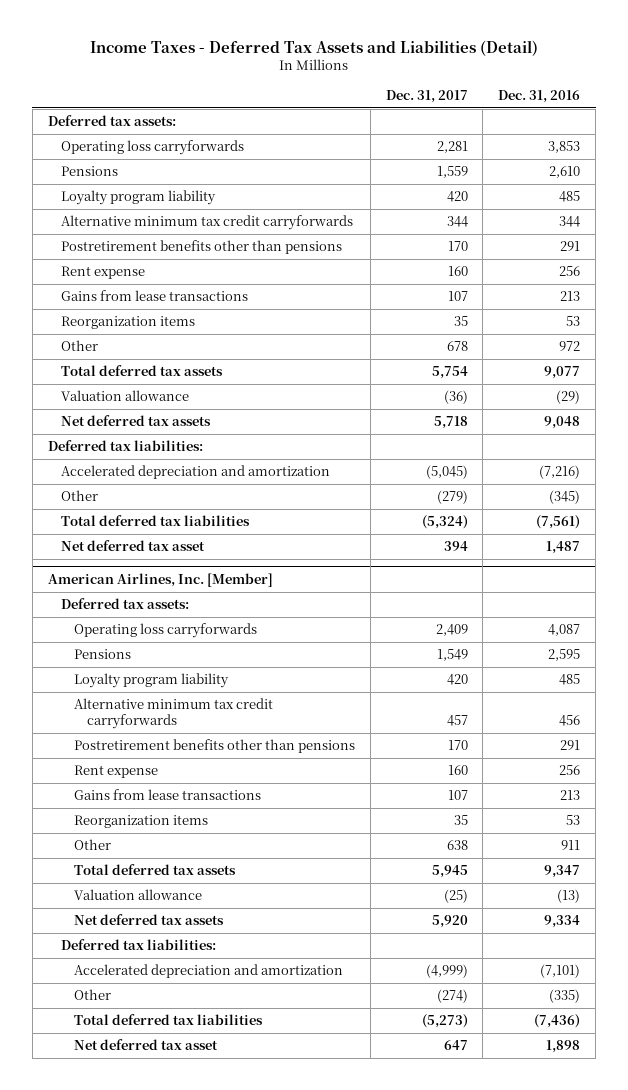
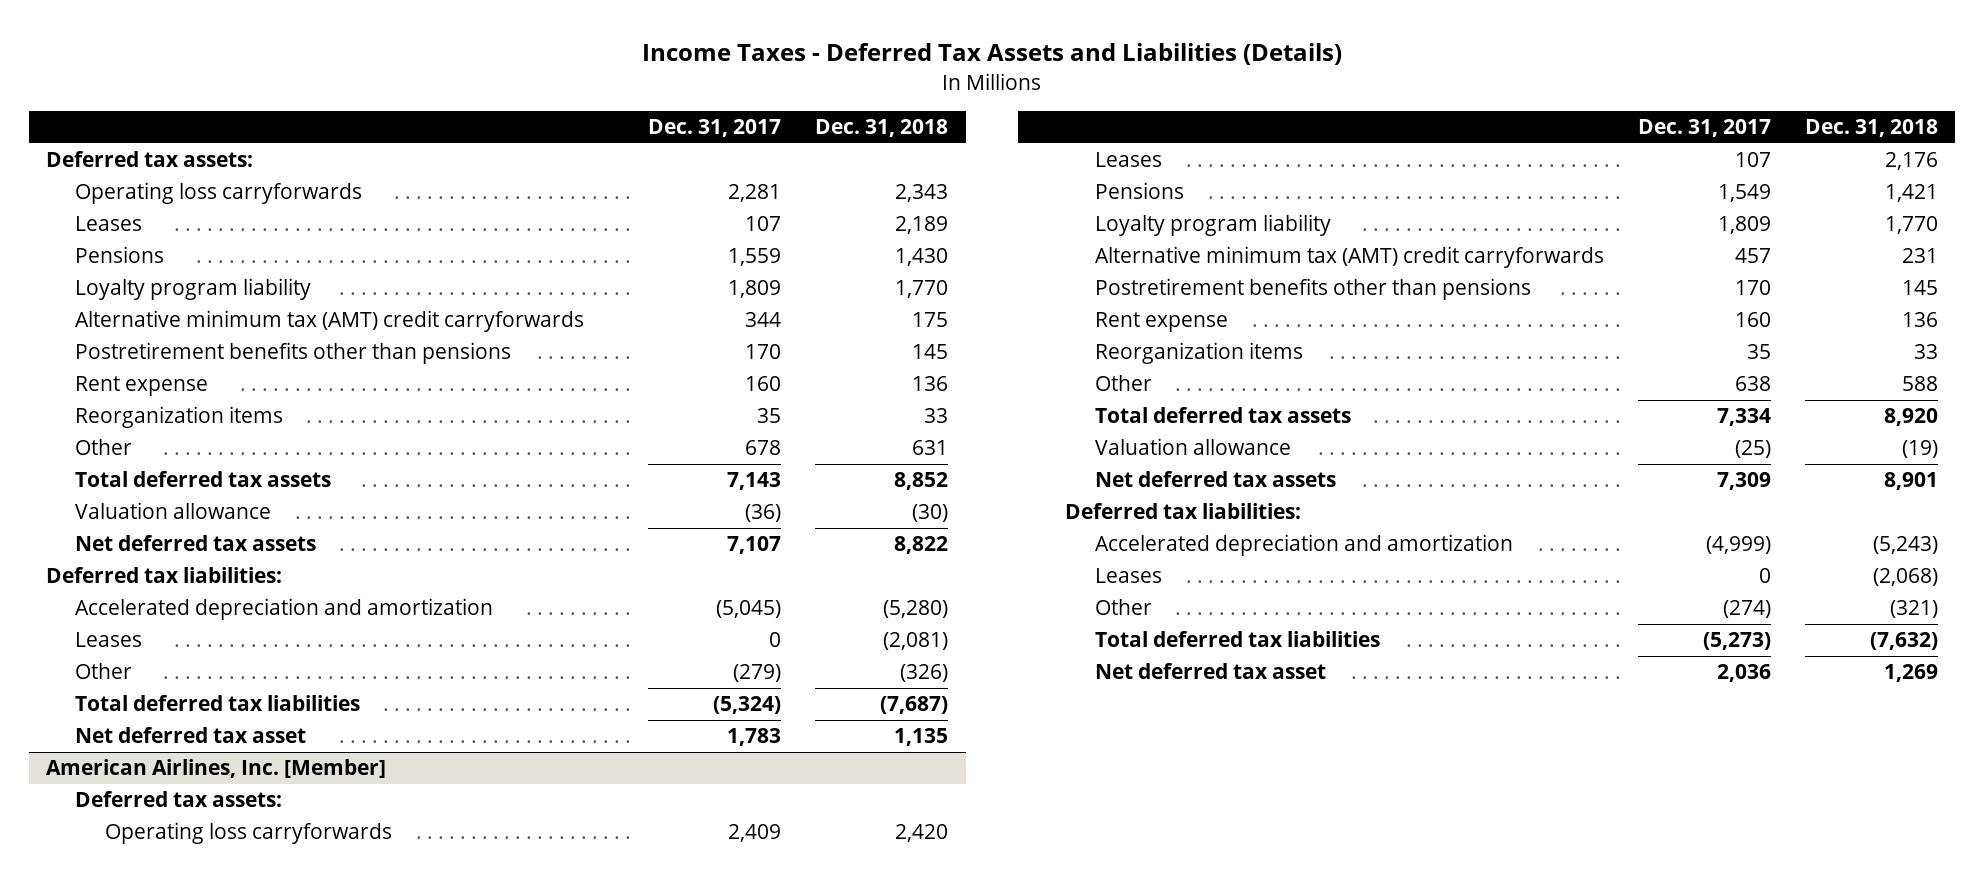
- Income Taxes - Deferred Tax Assets and Liabilities (Detail)
+ Income Taxes - Deferred Tax Assets and Liabilities (Details)
- | Dec. 31, 2017 | Dec. 31, 2016
+ | Dec. 31, 2017 | Dec. 31, 2018
+ Leases | 107 | 2,189
- Loyalty program liability | 420 | 485
- Alternative minimum tax credit carryforwards | 344 | 344
+ Loyalty program liability | 1,809 | 1,770
+ Alternative minimum tax (AMT) credit carryforwards | 344 | 175
- Gains from lease transactions | 107 | 213
- Total deferred tax assets | 5,754 | 9,077
+ Total deferred tax assets | 7,143 | 8,852
- Net deferred tax assets | 5,718 | 9,048
+ Net deferred tax assets | 7,107 | 8,822
+ Leases | 0 | (2,081)
- Net deferred tax asset | 394 | 1,487
+ Net deferred tax asset | 1,783 | 1,135
@ American Airlines, Inc. [Member]
+ Leases | 107 | 2,176
- Loyalty program liability | 420 | 485
- Alternative minimum tax credit carryforwards | 457 | 456
+ Loyalty program liability | 1,809 | 1,770
+ Alternative minimum tax (AMT) credit carryforwards | 457 | 231
- Gains from lease transactions | 107 | 213
- Total deferred tax assets | 5,945 | 9,347
+ Total deferred tax assets | 7,334 | 8,920
- Net deferred tax assets | 5,920 | 9,334
+ Net deferred tax assets | 7,309 | 8,901
+ Leases | 0 | (2,068)
- Net deferred tax asset | 647 | 1,898
+ Net deferred tax asset | 2,036 | 1,269

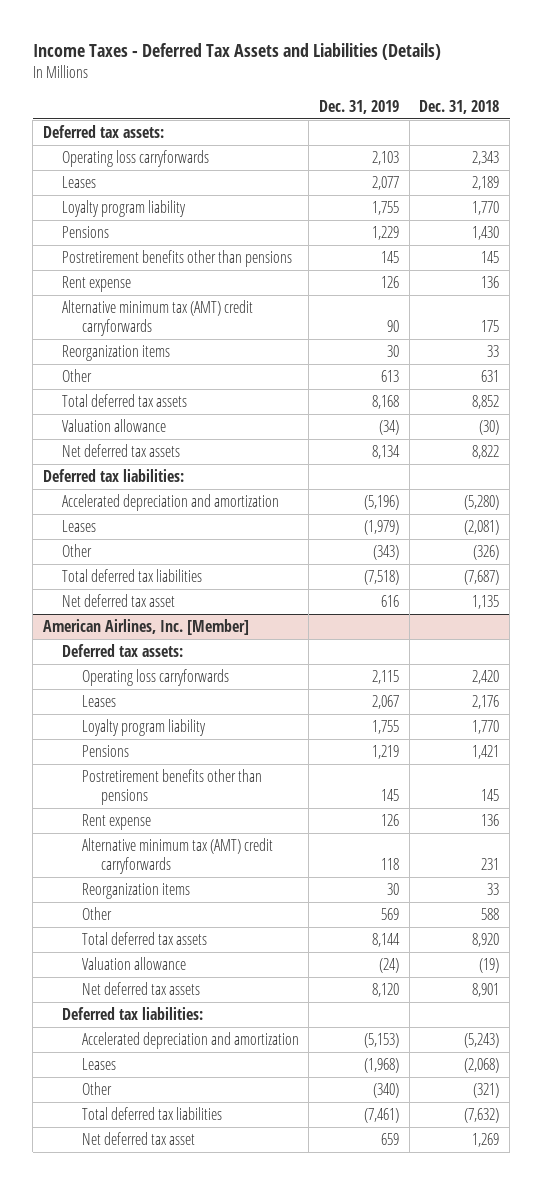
- | Dec. 31, 2017 | Dec. 31, 2018
+ | Dec. 31, 2019 | Dec. 31, 2018
moved down: Pensions | 1,229 | 1,430
moved down: Alternative minimum tax (AMT) credit carryforwards | 90 | 175
@ American Airlines, Inc. [Member]
moved down: Pensions | 1,219 | 1,421
moved down: Alternative minimum tax (AMT) credit carryforwards | 118 | 231

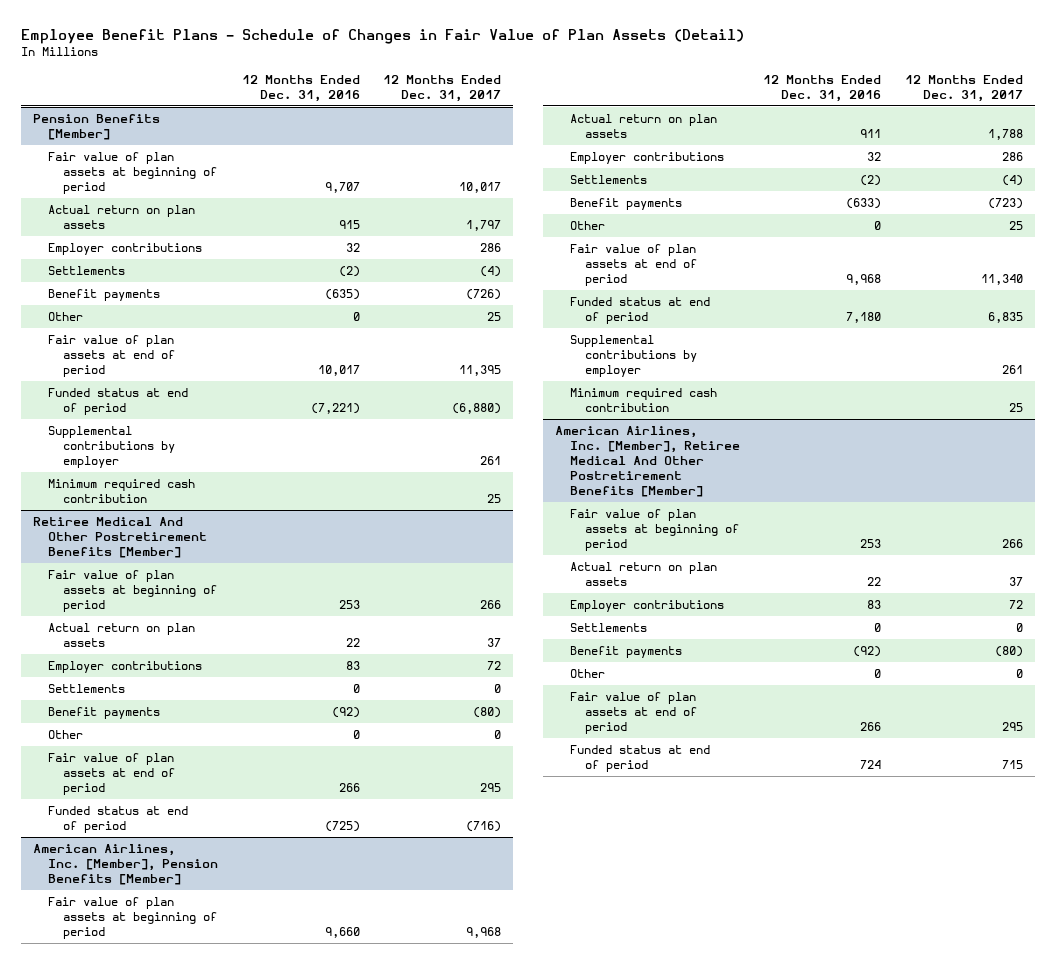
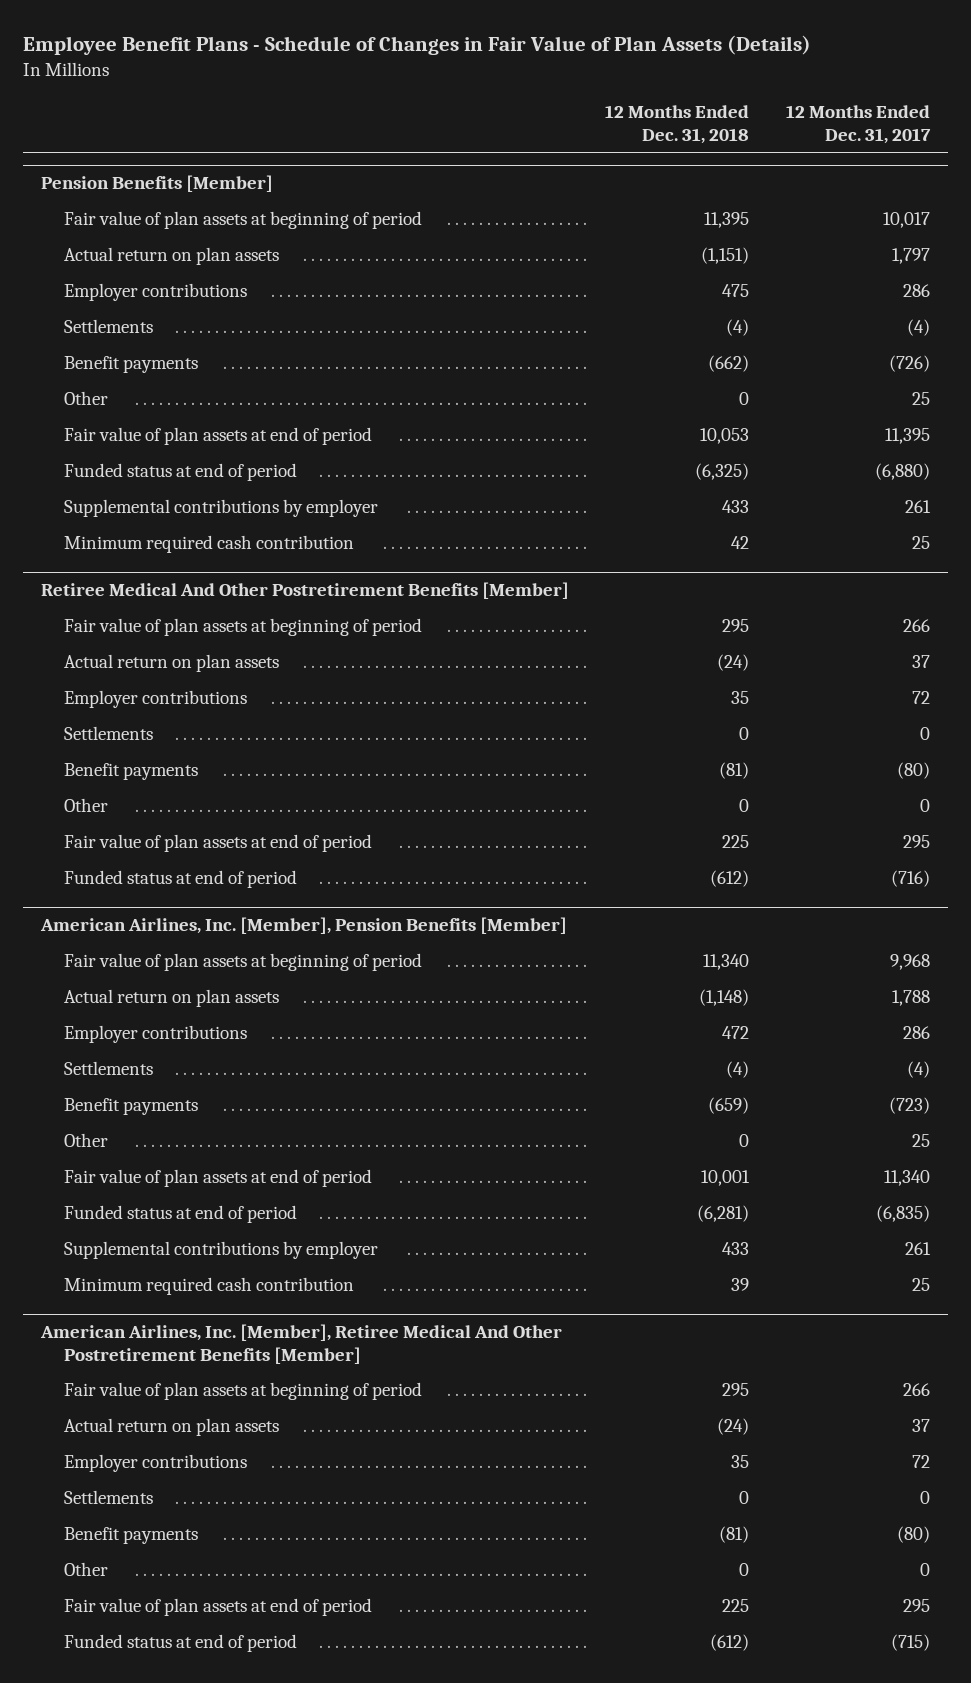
- Employee Benefit Plans - Schedule of Changes in Fair Value of Plan Assets (Detail)
+ Employee Benefit Plans - Schedule of Changes in Fair Value of Plan Assets (Details)
- | 12 Months Ended Dec. 31, 2016 | 12 Months Ended Dec. 31, 2017
+ | 12 Months Ended Dec. 31, 2018 | 12 Months Ended Dec. 31, 2017
@ American Airlines, Inc. [Member], Pension Benefits [Member]
- Funded status at end of period | 7,180 | 6,835
+ Funded status at end of period | (6,281) | (6,835)
@ American Airlines, Inc. [Member], Retiree Medical And Other Postretirement Benefits [Member]
- Funded status at end of period | 724 | 715
+ Funded status at end of period | (612) | (715)

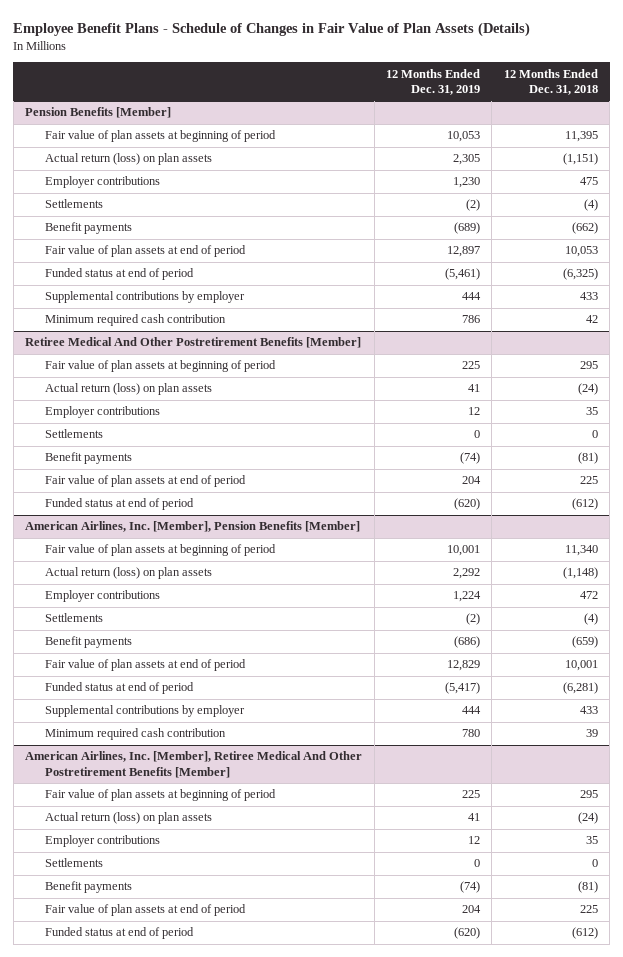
- | 12 Months Ended Dec. 31, 2018 | 12 Months Ended Dec. 31, 2017
+ | 12 Months Ended Dec. 31, 2019 | 12 Months Ended Dec. 31, 2018
@ Pension Benefits [Member]
- Actual return on plan assets | (1,151) | 1,797
+ Actual return (loss) on plan assets | 2,305 | (1,151)
- Other | 0 | 25
@ Retiree Medical And Other Postretirement Benefits [Member]
- Actual return on plan assets | (24) | 37
+ Actual return (loss) on plan assets | 41 | (24)
- Other | 0 | 0
@ American Airlines, Inc. [Member], Pension Benefits [Member]
- Actual return on plan assets | (1,148) | 1,788
+ Actual return (loss) on plan assets | 2,292 | (1,148)
- Other | 0 | 25
@ American Airlines, Inc. [Member], Retiree Medical And Other Postretirement Benefits [Member]
- Actual return on plan assets | (24) | 37
+ Actual return (loss) on plan assets | 41 | (24)
- Other | 0 | 0

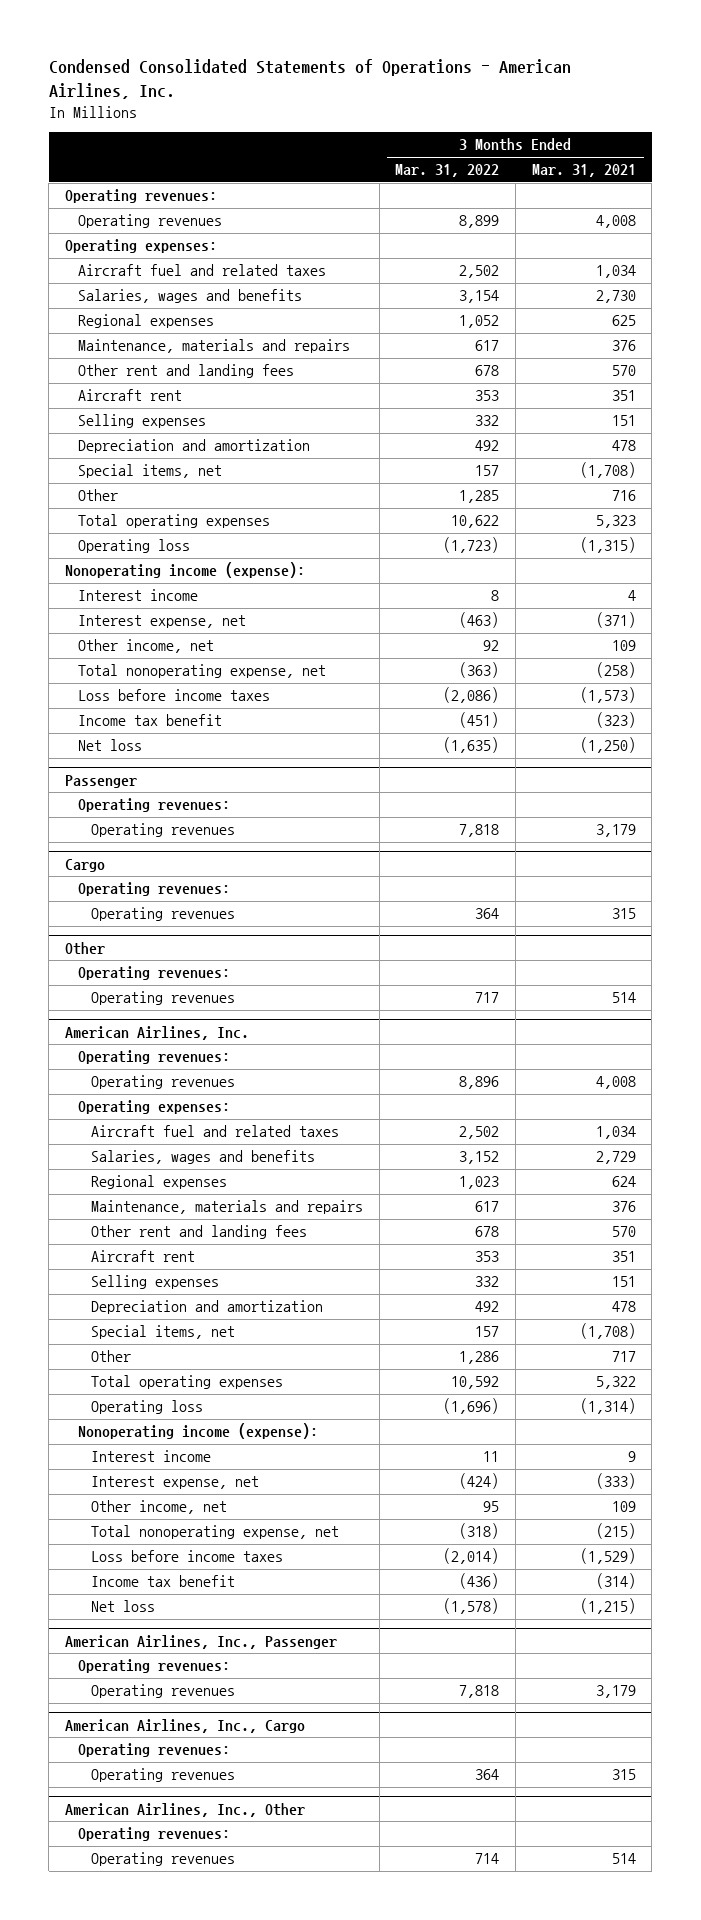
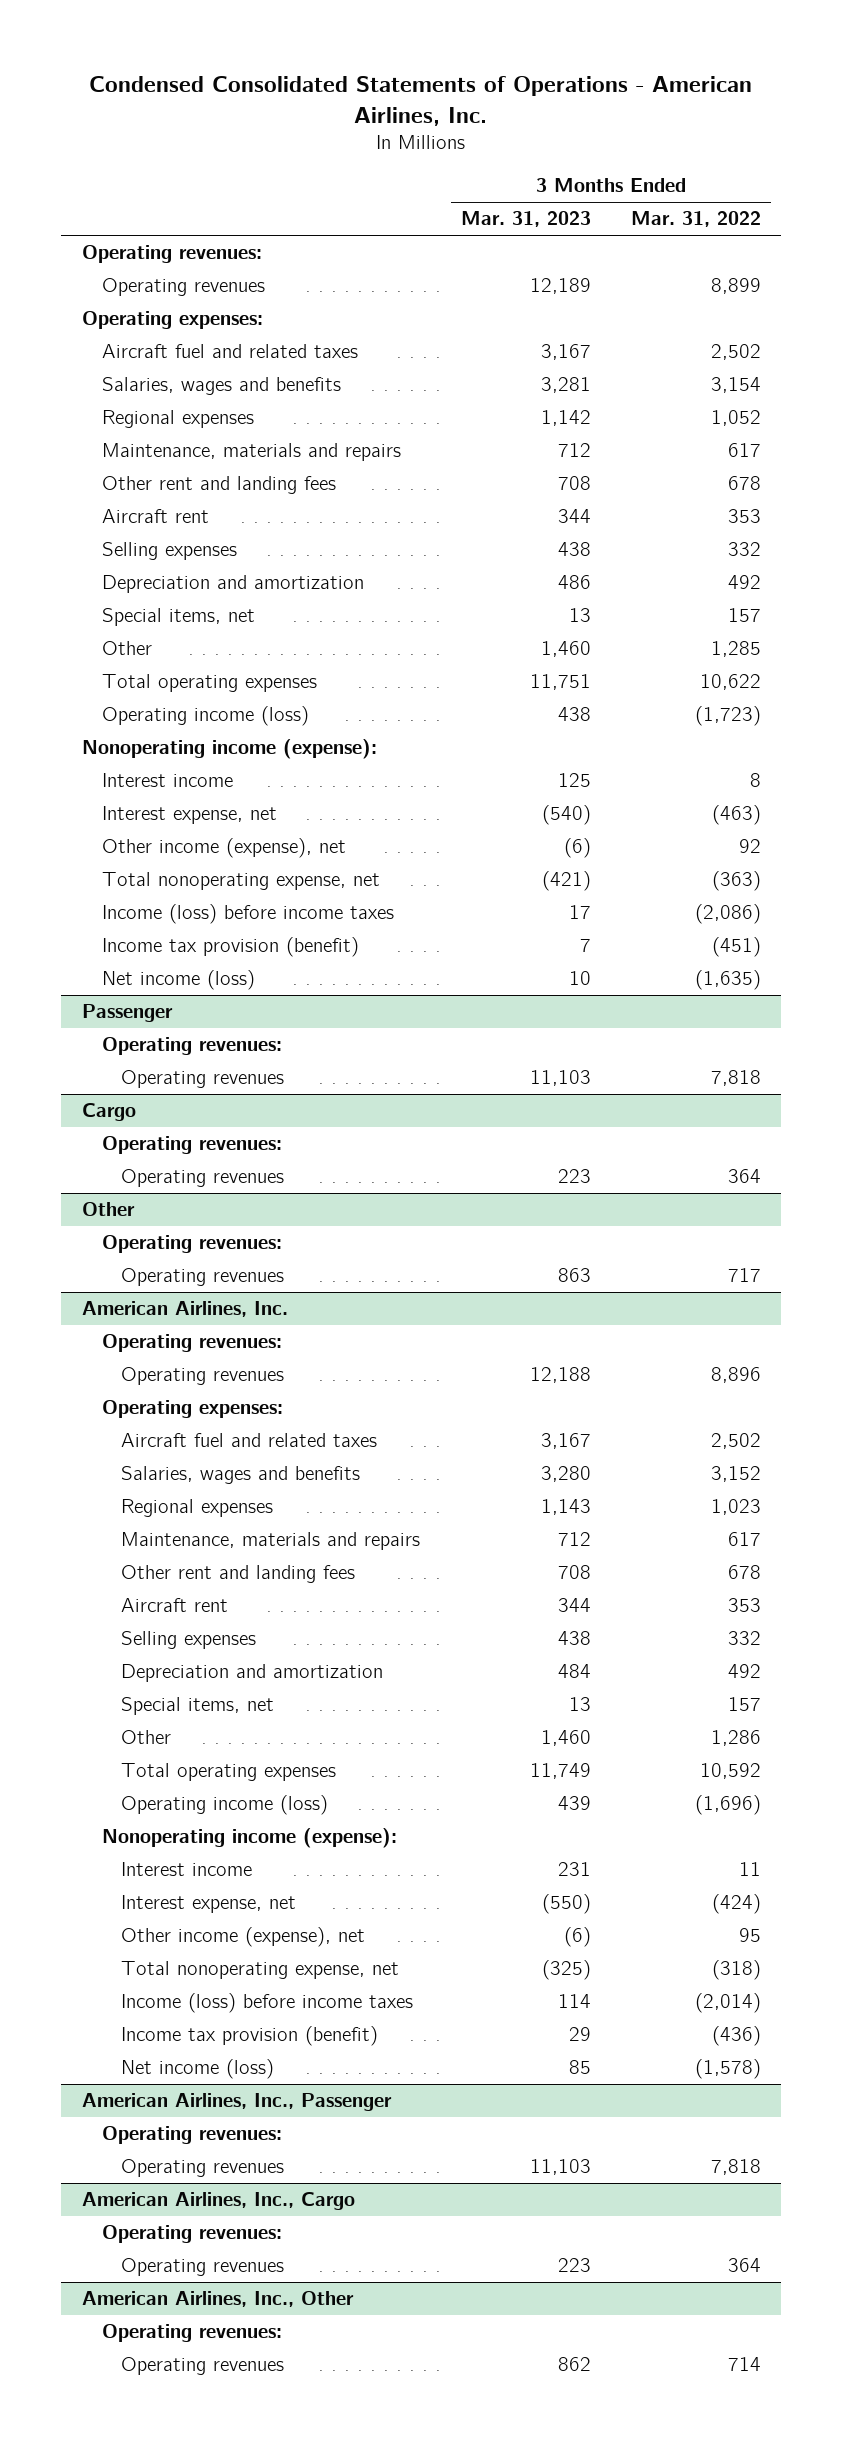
- | 3 Months Ended Mar. 31, 2022 | 3 Months Ended Mar. 31, 2021
+ | 3 Months Ended Mar. 31, 2023 | 3 Months Ended Mar. 31, 2022
- Operating loss | (1,723) | (1,315)
+ Operating income (loss) | 438 | (1,723)
- Other income, net | 92 | 109
+ Other income (expense), net | (6) | 92
- Loss before income taxes | (2,086) | (1,573)
- Income tax benefit | (451) | (323)
- Net loss | (1,635) | (1,250)
+ Income (loss) before income taxes | 17 | (2,086)
+ Income tax provision (benefit) | 7 | (451)
+ Net income (loss) | 10 | (1,635)
@ American Airlines, Inc.
- Operating loss | (1,696) | (1,314)
+ Operating income (loss) | 439 | (1,696)
- Other income, net | 95 | 109
+ Other income (expense), net | (6) | 95
- Loss before income taxes | (2,014) | (1,529)
- Income tax benefit | (436) | (314)
- Net loss | (1,578) | (1,215)
+ Income (loss) before income taxes | 114 | (2,014)
+ Income tax provision (benefit) | 29 | (436)
+ Net income (loss) | 85 | (1,578)

